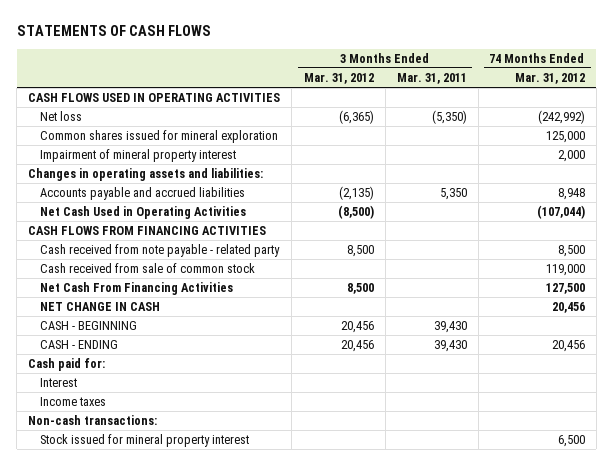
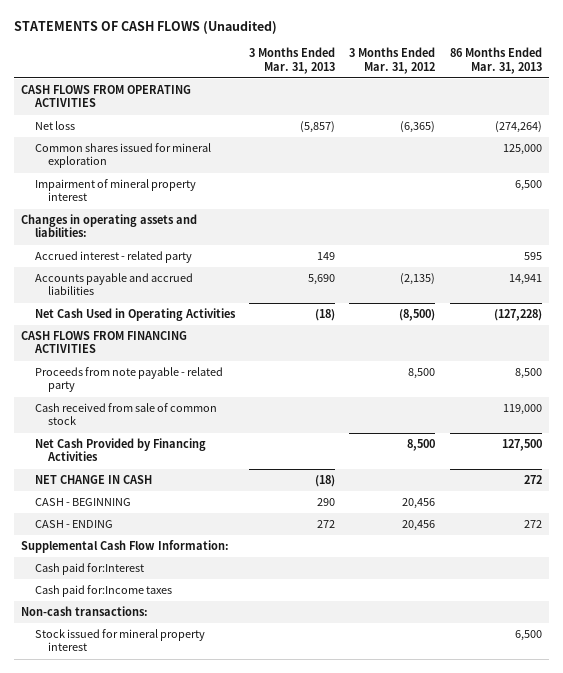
- STATEMENTS OF CASH FLOWS
+ STATEMENTS OF CASH FLOWS (Unaudited)
- | 3 Months Ended Mar. 31, 2012 | 3 Months Ended Mar. 31, 2011 | 74 Months Ended Mar. 31, 2012
+ | 3 Months Ended Mar. 31, 2013 | 3 Months Ended Mar. 31, 2012 | 86 Months Ended Mar. 31, 2013
- CASH FLOWS USED IN OPERATING ACTIVITIES
+ CASH FLOWS FROM OPERATING ACTIVITIES
+ Accrued interest - related party | 149 | | 595
- Cash received from note payable - related party | 8,500 | | 8,500
+ Proceeds from note payable - related party | | 8,500 | 8,500
- Net Cash From Financing Activities | 8,500 | | 127,500
+ Net Cash Provided by Financing Activities | | 8,500 | 127,500
- Cash paid for:
- Interest
- Income taxes
+ Supplemental Cash Flow Information:
+ Cash paid for:Interest
+ Cash paid for:Income taxes

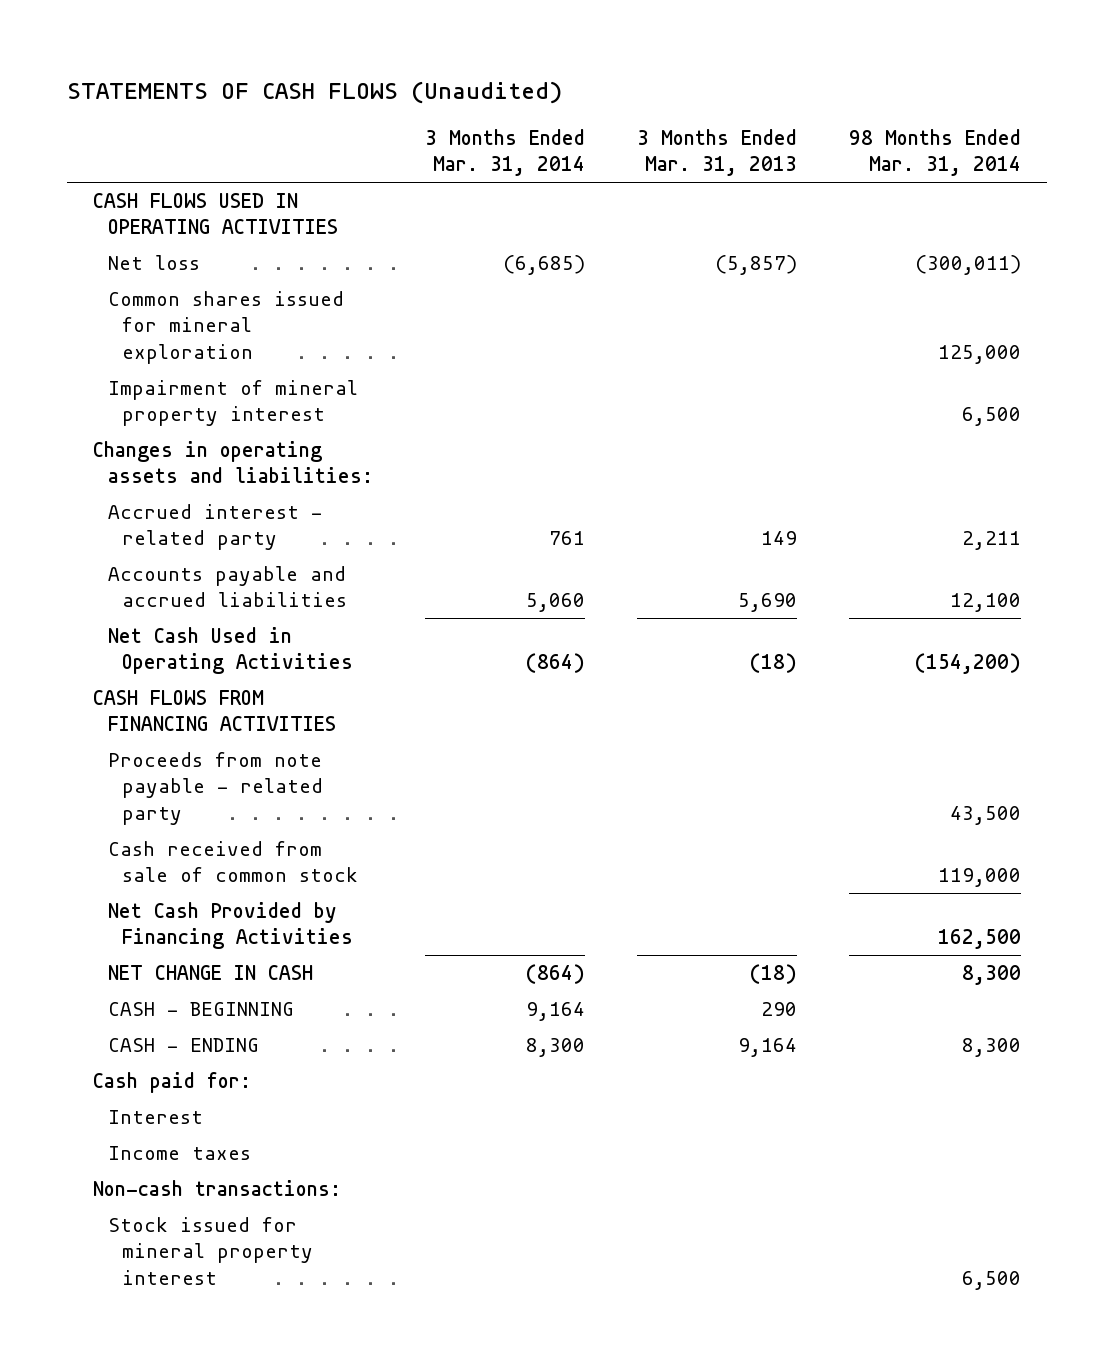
- | 3 Months Ended Mar. 31, 2013 | 3 Months Ended Mar. 31, 2012 | 86 Months Ended Mar. 31, 2013
+ | 3 Months Ended Mar. 31, 2014 | 3 Months Ended Mar. 31, 2013 | 98 Months Ended Mar. 31, 2014
- CASH FLOWS FROM OPERATING ACTIVITIES
+ CASH FLOWS USED IN OPERATING ACTIVITIES
- CASH - ENDING | 272 | 20,456 | 272
- Supplemental Cash Flow Information:
- Cash paid for:Interest
- Cash paid for:Income taxes
+ CASH - ENDING | 8,300 | 9,164 | 8,300
+ Cash paid for:
+ Interest
+ Income taxes

